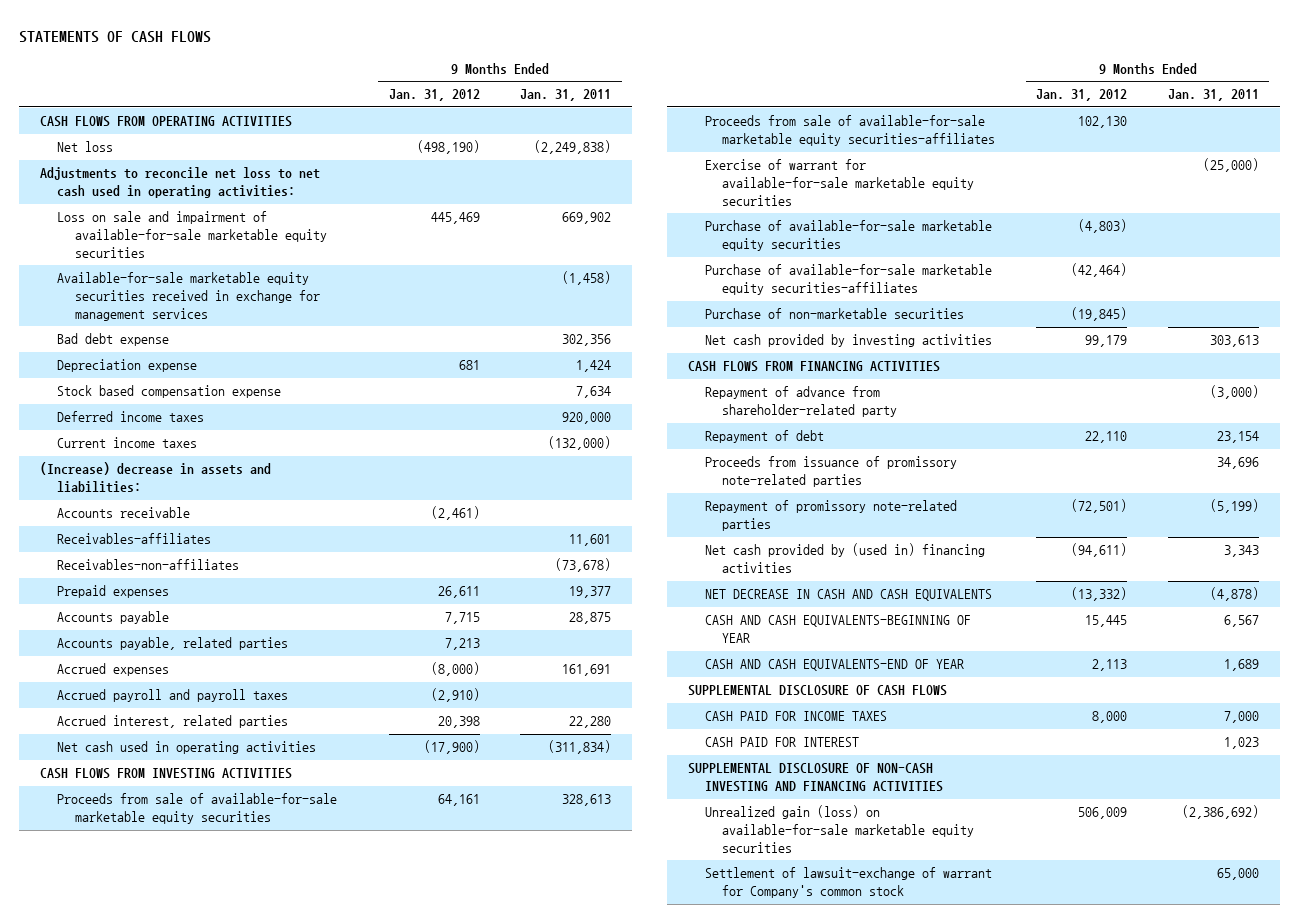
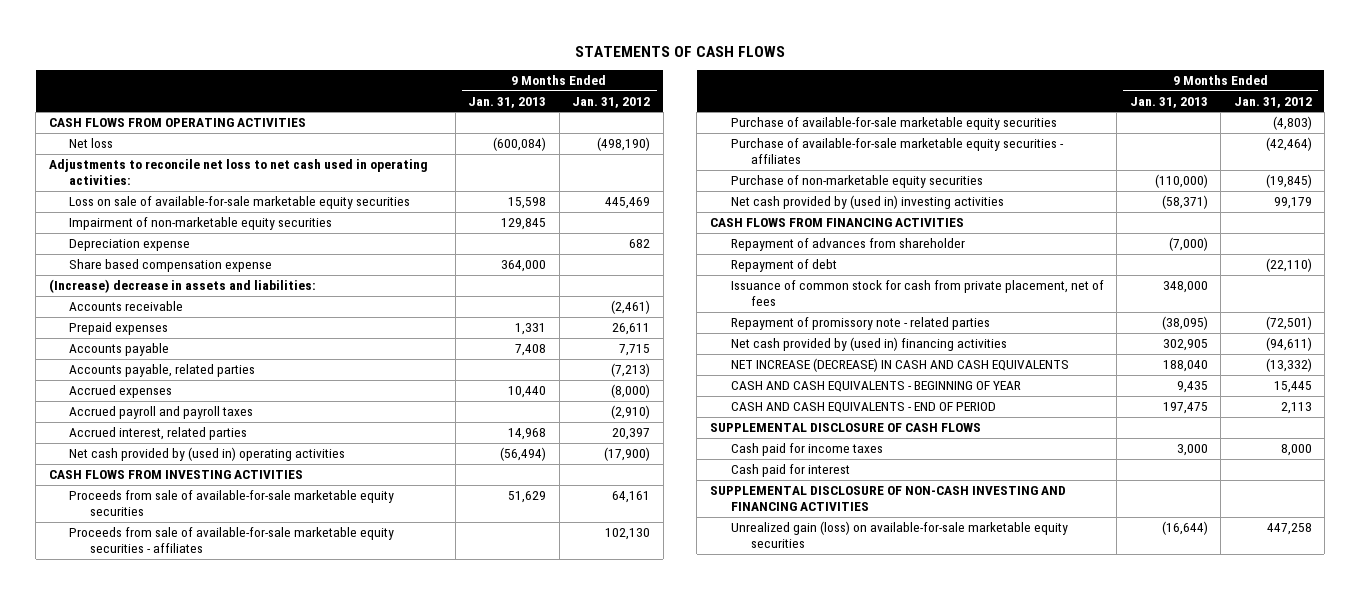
- | 9 Months Ended Jan. 31, 2012 | 9 Months Ended Jan. 31, 2011
+ | 9 Months Ended Jan. 31, 2013 | 9 Months Ended Jan. 31, 2012
- Loss on sale and impairment of available-for-sale marketable equity securities | 445,469 | 669,902
- Available-for-sale marketable equity securities received in exchange for management services | | (1,458)
- Bad debt expense | | 302,356
- Depreciation expense | 681 | 1,424
- Stock based compensation expense | | 7,634
- Deferred income taxes | | 920,000
- Current income taxes | | (132,000)
+ Loss on sale of available-for-sale marketable equity securities | 15,598 | 445,469
+ Impairment of non-marketable equity securities | 129,845 |
+ Depreciation expense | | 682
+ Share based compensation expense | 364,000 |
- Receivables-affiliates | | 11,601
- Receivables-non-affiliates | | (73,678)
- Accounts payable, related parties | 7,213 |
+ Accounts payable, related parties | | (7,213)
- Accrued interest, related parties | 20,398 | 22,280
- Net cash used in operating activities | (17,900) | (311,834)
+ Accrued interest, related parties | 14,968 | 20,397
+ Net cash provided by (used in) operating activities | (56,494) | (17,900)
- Proceeds from sale of available-for-sale marketable equity securities-affiliates | 102,130 |
- Exercise of warrant for available-for-sale marketable equity securities | | (25,000)
+ Proceeds from sale of available-for-sale marketable equity securities - affiliates | | 102,130
- Purchase of available-for-sale marketable equity securities-affiliates | (42,464) |
- Purchase of non-marketable securities | (19,845) |
- Net cash provided by investing activities | 99,179 | 303,613
+ Purchase of available-for-sale marketable equity securities - affiliates | | (42,464)
+ Purchase of non-marketable equity securities | (110,000) | (19,845)
+ Net cash provided by (used in) investing activities | (58,371) | 99,179
- Repayment of advance from shareholder-related party | | (3,000)
- Repayment of debt | 22,110 | 23,154
- Proceeds from issuance of promissory note-related parties | | 34,696
- Repayment of promissory note-related parties | (72,501) | (5,199)
+ Repayment of advances from shareholder | (7,000) |
+ Repayment of debt | | (22,110)
+ Issuance of common stock for cash from private placement, net of fees | 348,000 |
+ Repayment of promissory note - related parties | (38,095) | (72,501)
- NET DECREASE IN CASH AND CASH EQUIVALENTS | (13,332) | (4,878)
- CASH AND CASH EQUIVALENTS-BEGINNING OF YEAR | 15,445 | 6,567
- CASH AND CASH EQUIVALENTS-END OF YEAR | 2,113 | 1,689
+ NET INCREASE (DECREASE) IN CASH AND CASH EQUIVALENTS | 188,040 | (13,332)
+ CASH AND CASH EQUIVALENTS - BEGINNING OF YEAR | 9,435 | 15,445
+ CASH AND CASH EQUIVALENTS - END OF PERIOD | 197,475 | 2,113
- CASH PAID FOR INCOME TAXES | 8,000 | 7,000
- CASH PAID FOR INTEREST | | 1,023
+ Cash paid for income taxes | 3,000 | 8,000
+ Cash paid for interest
- Unrealized gain (loss) on available-for-sale marketable equity securities | 506,009 | (2,386,692)
- Settlement of lawsuit-exchange of warrant for Company's common stock | | 65,000
+ Unrealized gain (loss) on available-for-sale marketable equity securities | (16,644) | 447,258

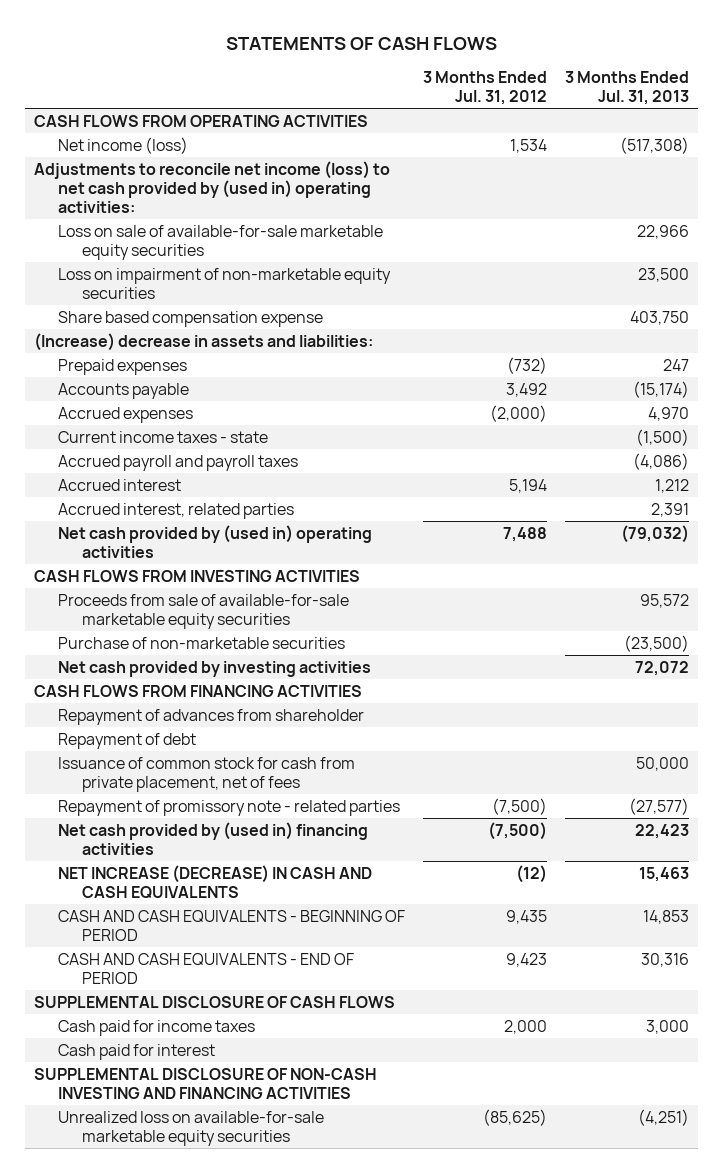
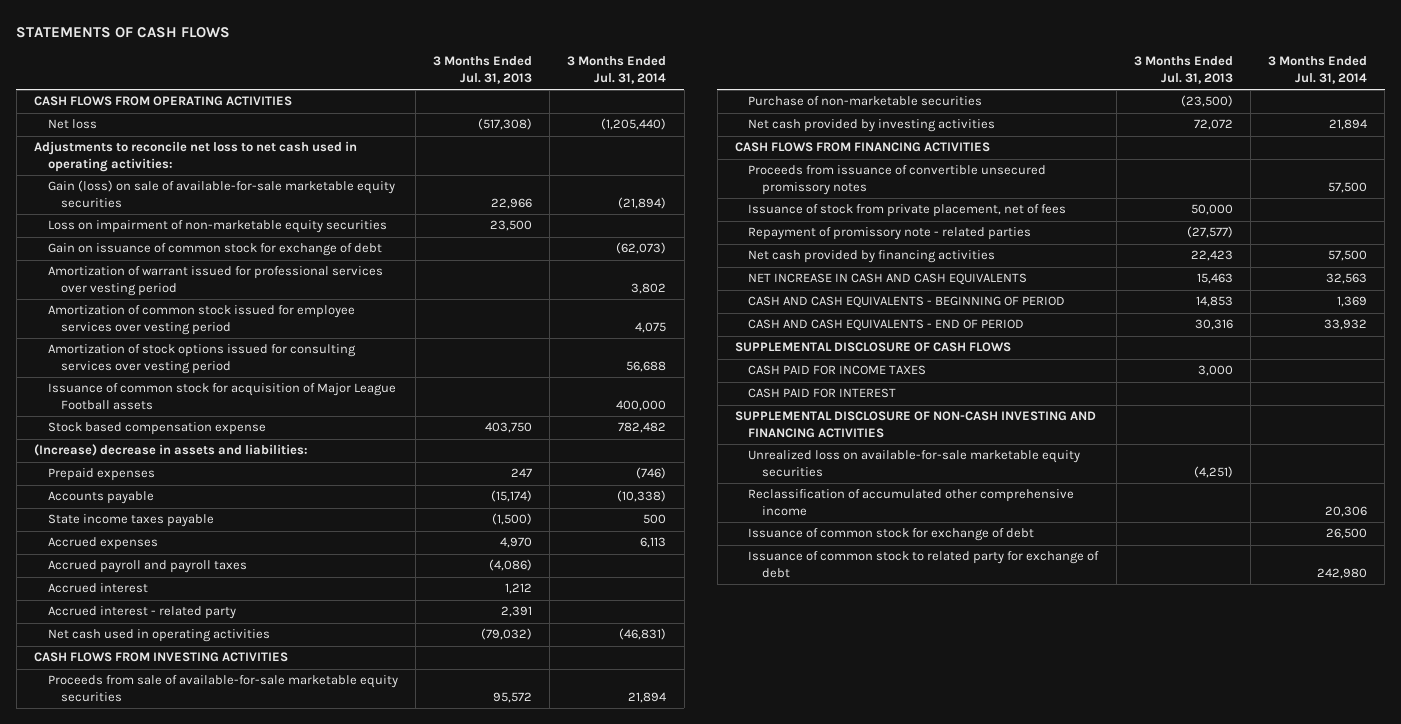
- | 3 Months Ended Jul. 31, 2012 | 3 Months Ended Jul. 31, 2013
+ | 3 Months Ended Jul. 31, 2013 | 3 Months Ended Jul. 31, 2014
- Net income (loss) | 1,534 | (517,308)
- Adjustments to reconcile net income (loss) to net cash provided by (used in) operating activities:
- Loss on sale of available-for-sale marketable equity securities | | 22,966
+ Net loss | (517,308) | (1,205,440)
+ Adjustments to reconcile net loss to net cash used in operating activities:
+ Gain (loss) on sale of available-for-sale marketable equity securities | 22,966 | (21,894)
- Share based compensation expense | | 403,750
+ Gain on issuance of common stock for exchange of debt | | (62,073)
+ Amortization of warrant issued for professional services over vesting period | | 3,802
+ Amortization of common stock issued for employee services over vesting period | | 4,075
+ Amortization of stock options issued for consulting services over vesting period | | 56,688
+ Issuance of common stock for acquisition of Major League Football assets | | 400,000
+ Stock based compensation expense | 403,750 | 782,482
+ State income taxes payable | (1,500) | 500
- Current income taxes - state | | (1,500)
- Accrued interest, related parties | | 2,391
- Net cash provided by (used in) operating activities | 7,488 | (79,032)
+ Accrued interest - related party | 2,391 |
+ Net cash used in operating activities | (79,032) | (46,831)
- Repayment of advances from shareholder
- Repayment of debt
- Issuance of common stock for cash from private placement, net of fees | | 50,000
+ Proceeds from issuance of convertible unsecured promissory notes | | 57,500
+ Issuance of stock from private placement, net of fees | 50,000 |
- Net cash provided by (used in) financing activities | (7,500) | 22,423
- NET INCREASE (DECREASE) IN CASH AND CASH EQUIVALENTS | (12) | 15,463
+ Net cash provided by financing activities | 22,423 | 57,500
+ NET INCREASE IN CASH AND CASH EQUIVALENTS | 15,463 | 32,563
- Cash paid for income taxes | 2,000 | 3,000
- Cash paid for interest
+ CASH PAID FOR INCOME TAXES | 3,000 |
+ CASH PAID FOR INTEREST
+ Reclassification of accumulated other comprehensive income | | 20,306
+ Issuance of common stock for exchange of debt | | 26,500
+ Issuance of common stock to related party for exchange of debt | | 242,980

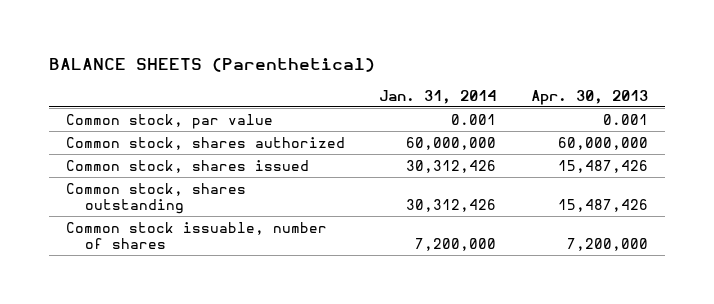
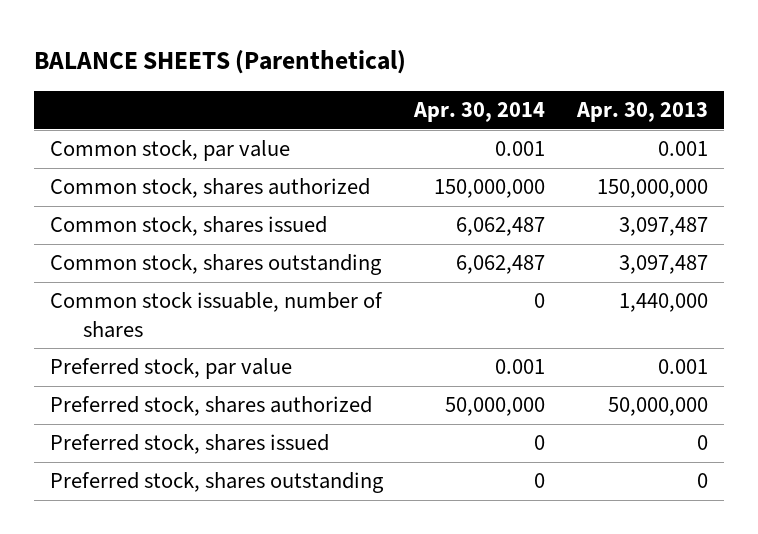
- | Jan. 31, 2014 | Apr. 30, 2013
+ | Apr. 30, 2014 | Apr. 30, 2013
- Common stock, shares authorized | 60,000,000 | 60,000,000
- Common stock, shares issued | 30,312,426 | 15,487,426
- Common stock, shares outstanding | 30,312,426 | 15,487,426
- Common stock issuable, number of shares | 7,200,000 | 7,200,000
+ Common stock, shares authorized | 150,000,000 | 150,000,000
+ Common stock, shares issued | 6,062,487 | 3,097,487
+ Common stock, shares outstanding | 6,062,487 | 3,097,487
+ Common stock issuable, number of shares | 0 | 1,440,000
+ Preferred stock, par value | 0.001 | 0.001
+ Preferred stock, shares authorized | 50,000,000 | 50,000,000
+ Preferred stock, shares issued | 0 | 0
+ Preferred stock, shares outstanding | 0 | 0

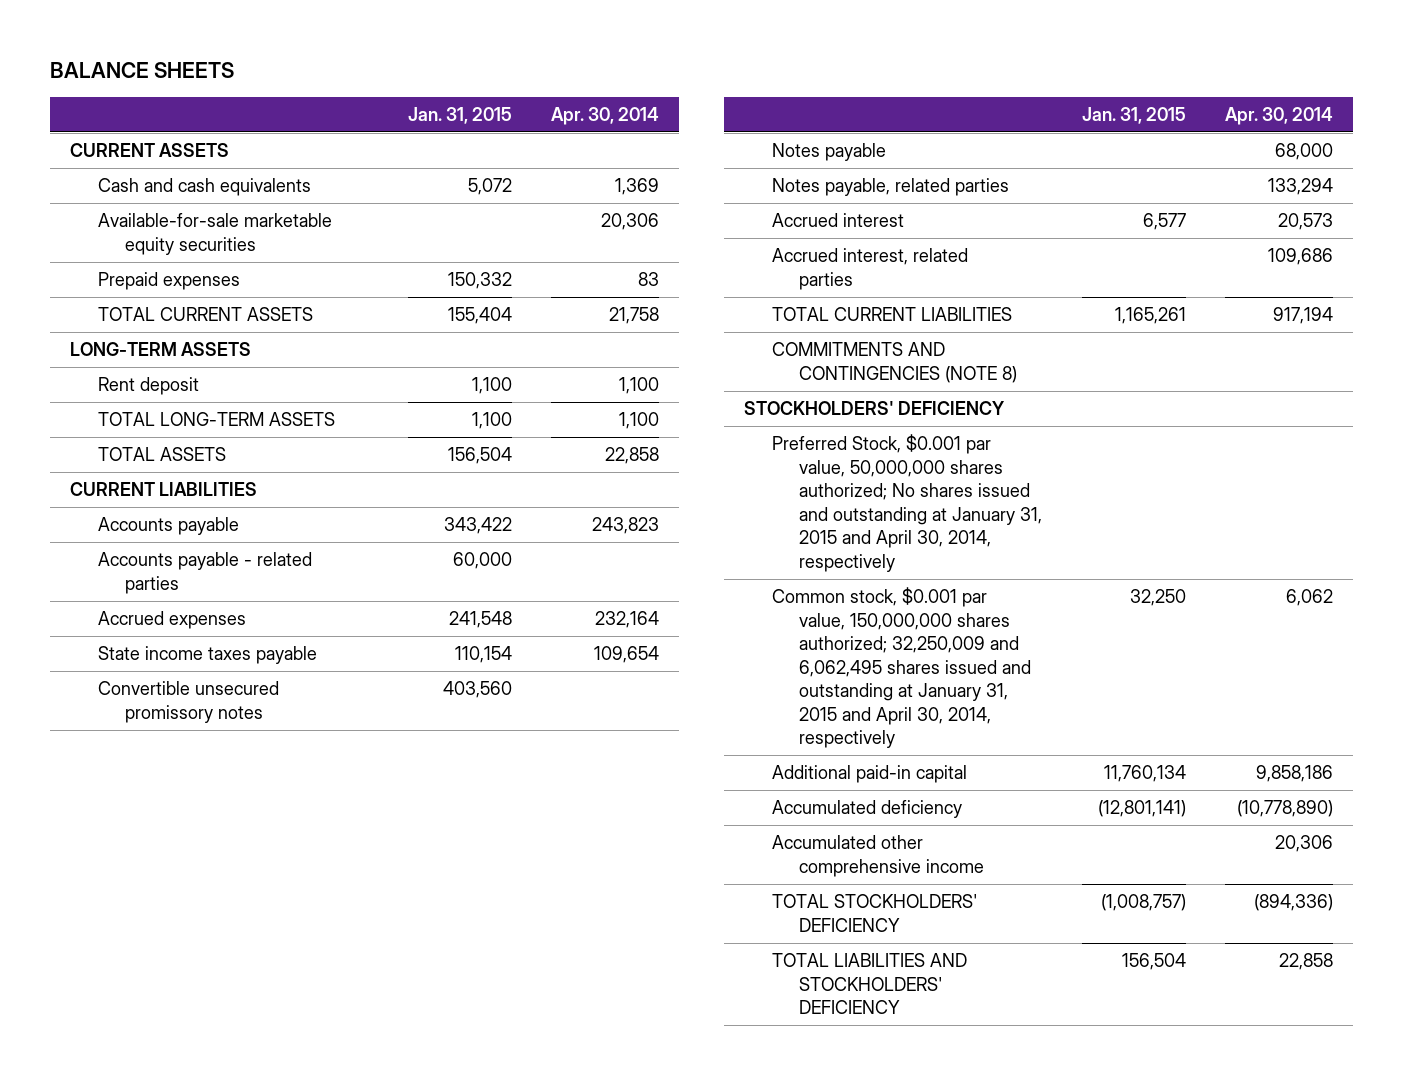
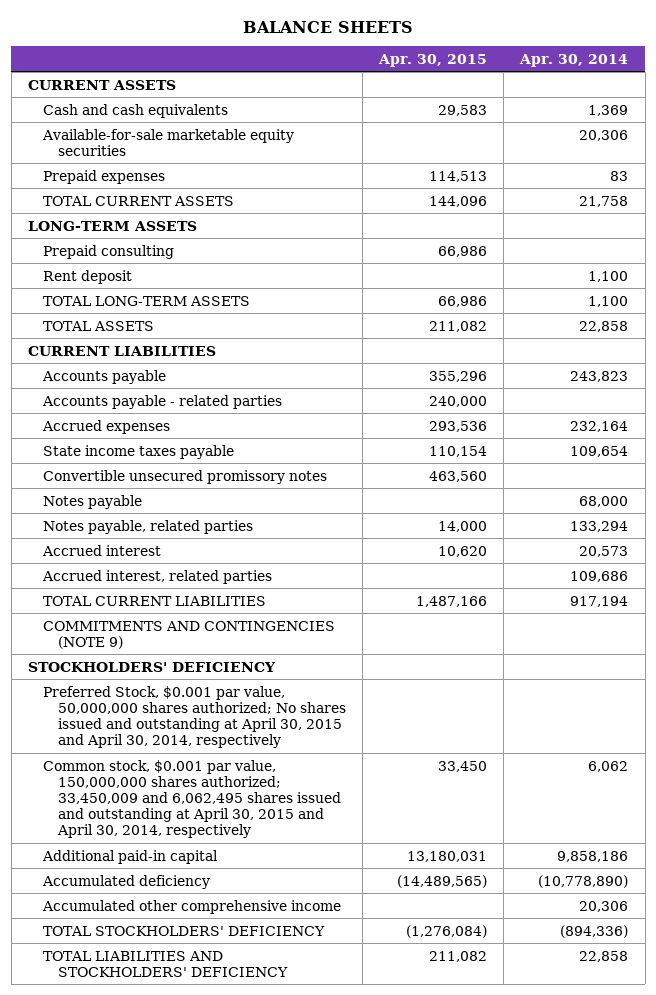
- | Jan. 31, 2015 | Apr. 30, 2014
+ | Apr. 30, 2015 | Apr. 30, 2014
+ Prepaid consulting | 66,986 |
- COMMITMENTS AND CONTINGENCIES (NOTE 8)
+ COMMITMENTS AND CONTINGENCIES (NOTE 9)
- Preferred Stock, $0.001 par value, 50,000,000 shares authorized; No shares issued and outstanding at January 31, 2015 and April 30, 2014, respectively
- Common stock, $0.001 par value, 150,000,000 shares authorized; 32,250,009 and 6,062,495 shares issued and outstanding at January 31, 2015 and April 30, 2014, respectively | 32,250 | 6,062
+ Preferred Stock, $0.001 par value, 50,000,000 shares authorized; No shares issued and outstanding at April 30, 2015 and April 30, 2014, respectively
+ Common stock, $0.001 par value, 150,000,000 shares authorized; 33,450,009 and 6,062,495 shares issued and outstanding at April 30, 2015 and April 30, 2014, respectively | 33,450 | 6,062

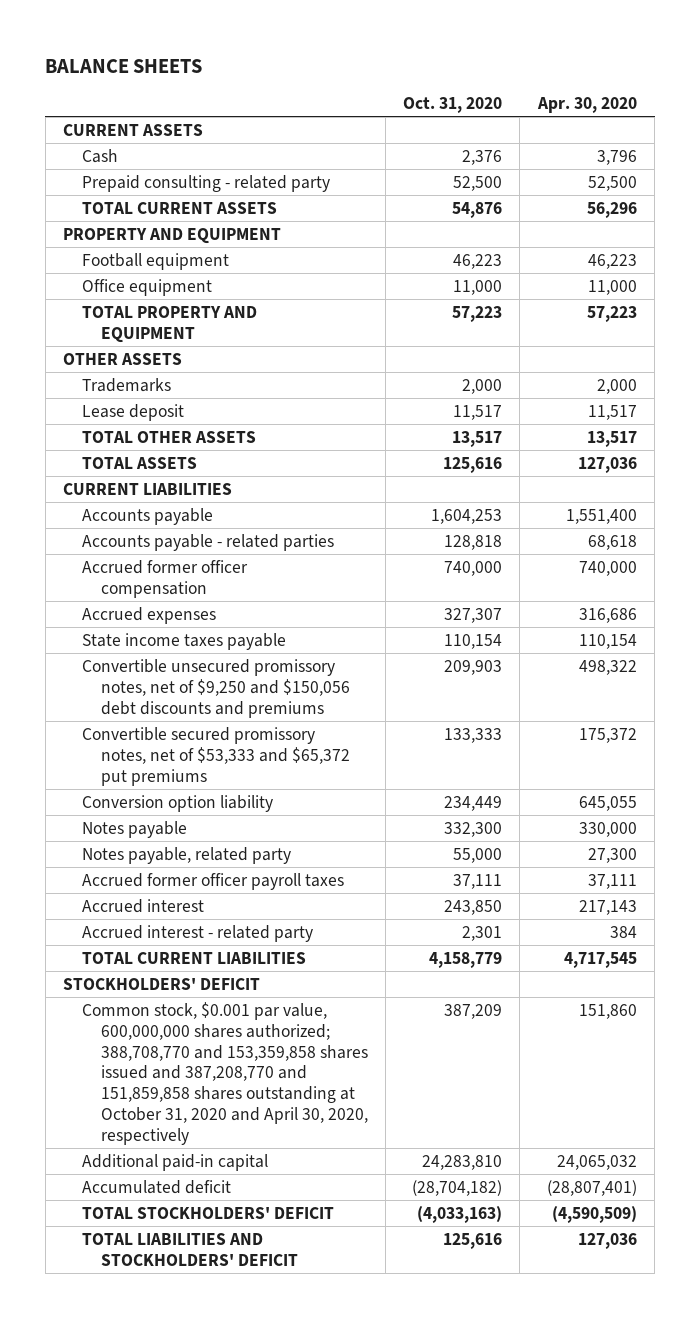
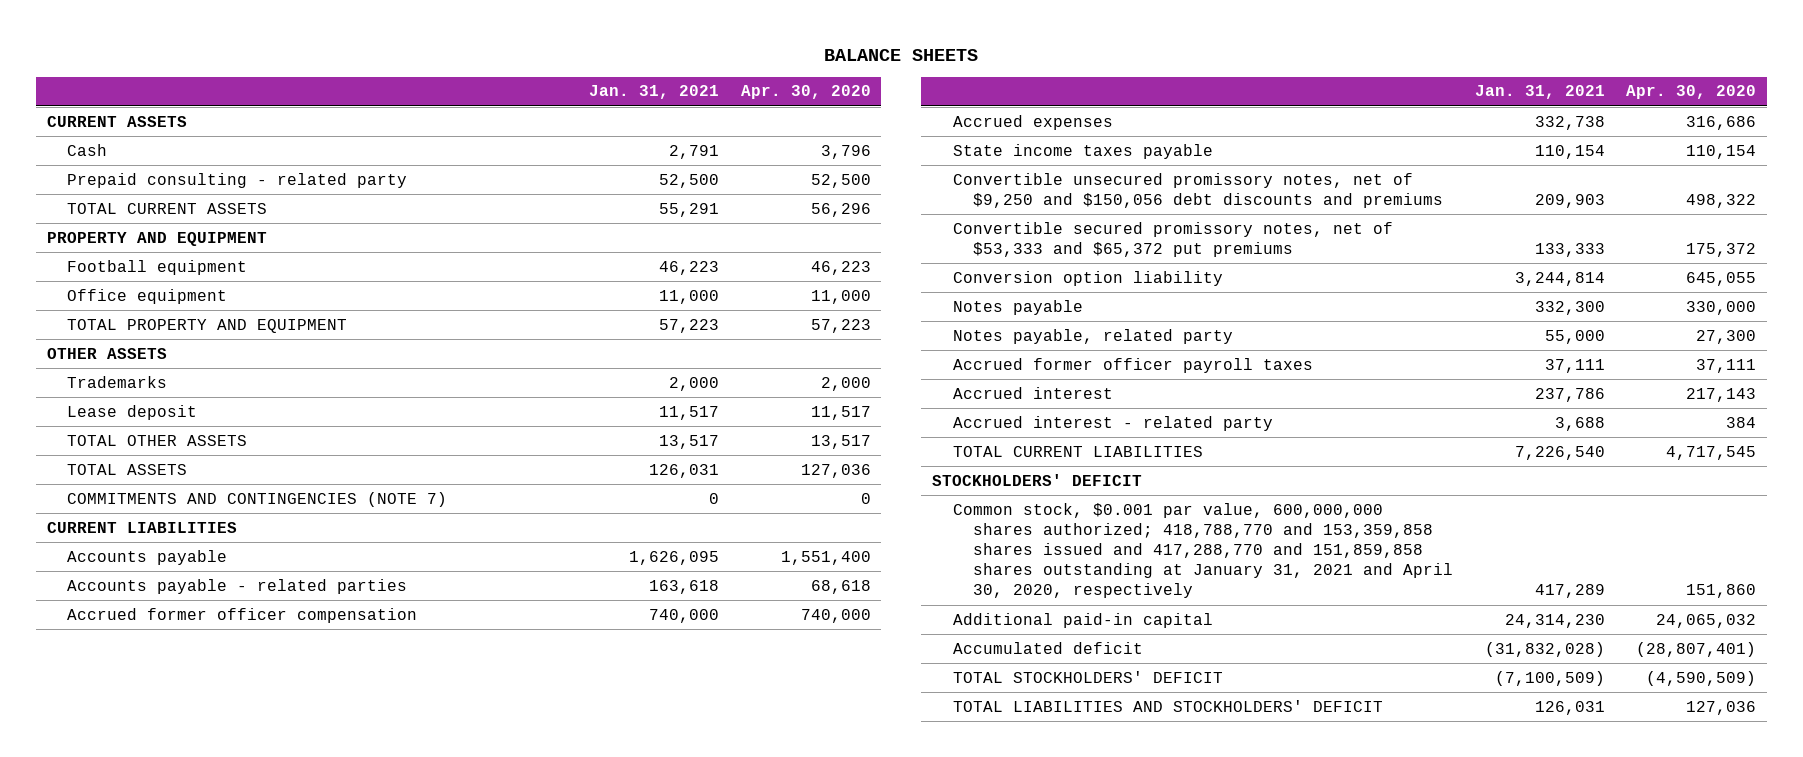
- | Oct. 31, 2020 | Apr. 30, 2020
+ | Jan. 31, 2021 | Apr. 30, 2020
+ COMMITMENTS AND CONTINGENCIES (NOTE 7) | 0 | 0
- Common stock, $0.001 par value, 600,000,000 shares authorized; 388,708,770 and 153,359,858 shares issued and 387,208,770 and 151,859,858 shares outstanding at October 31, 2020 and April 30, 2020, respectively | 387,209 | 151,860
+ Common stock, $0.001 par value, 600,000,000 shares authorized; 418,788,770 and 153,359,858 shares issued and 417,288,770 and 151,859,858 shares outstanding at January 31, 2021 and April 30, 2020, respectively | 417,289 | 151,860

